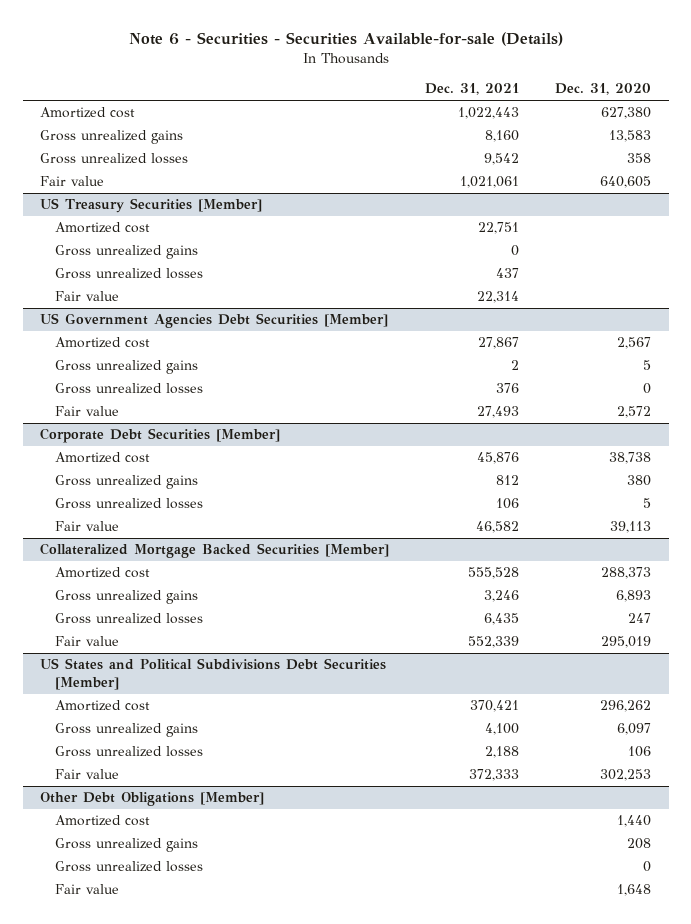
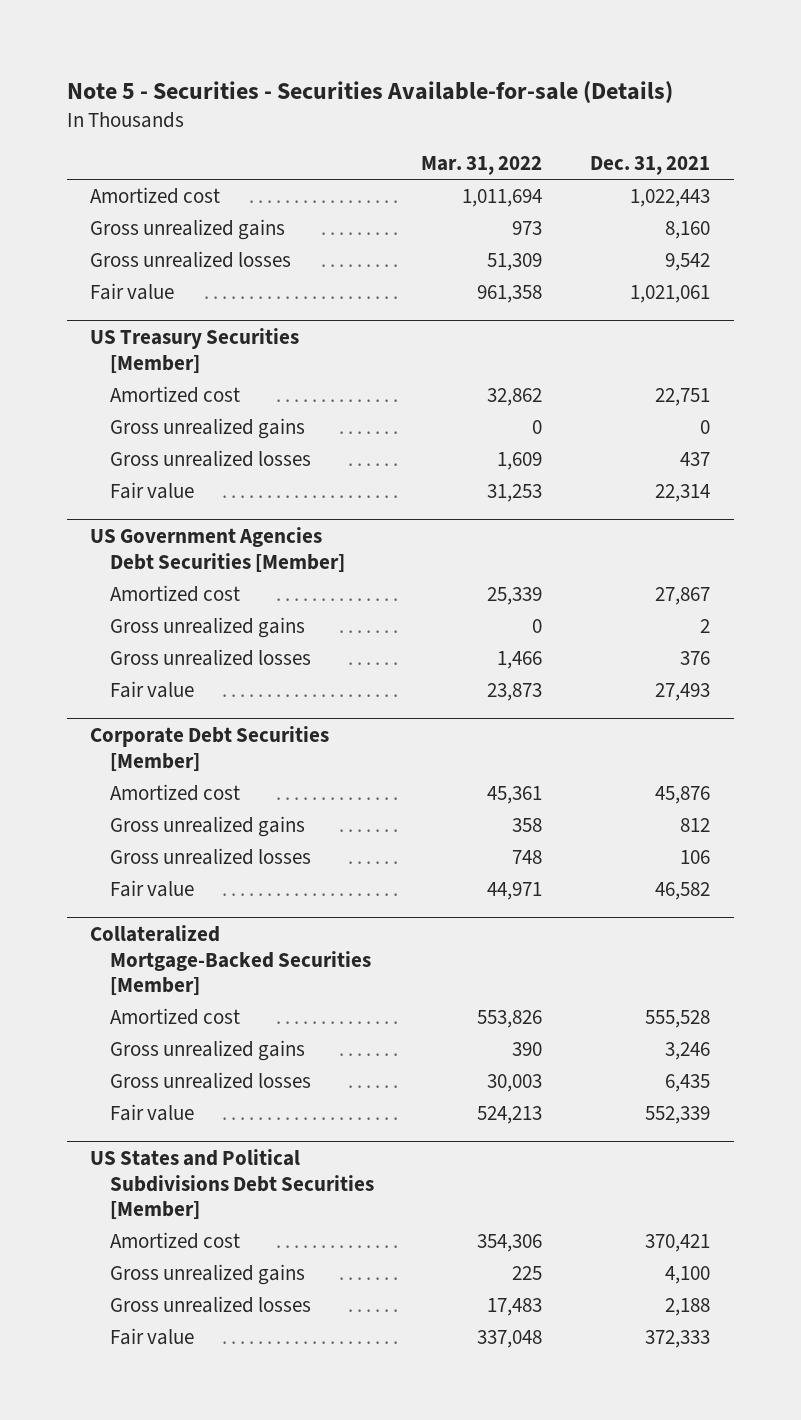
- Note 6 - Securities - Securities Available-for-sale (Details)
+ Note 5 - Securities - Securities Available-for-sale (Details)
- | Dec. 31, 2021 | Dec. 31, 2020
+ | Mar. 31, 2022 | Dec. 31, 2021
- Collateralized Mortgage Backed Securities [Member]
+ Collateralized Mortgage-Backed Securities [Member]
- Other Debt Obligations [Member]
- Amortized cost | | 1,440
- Gross unrealized gains | | 208
- Gross unrealized losses | | 0
- Fair value | | 1,648

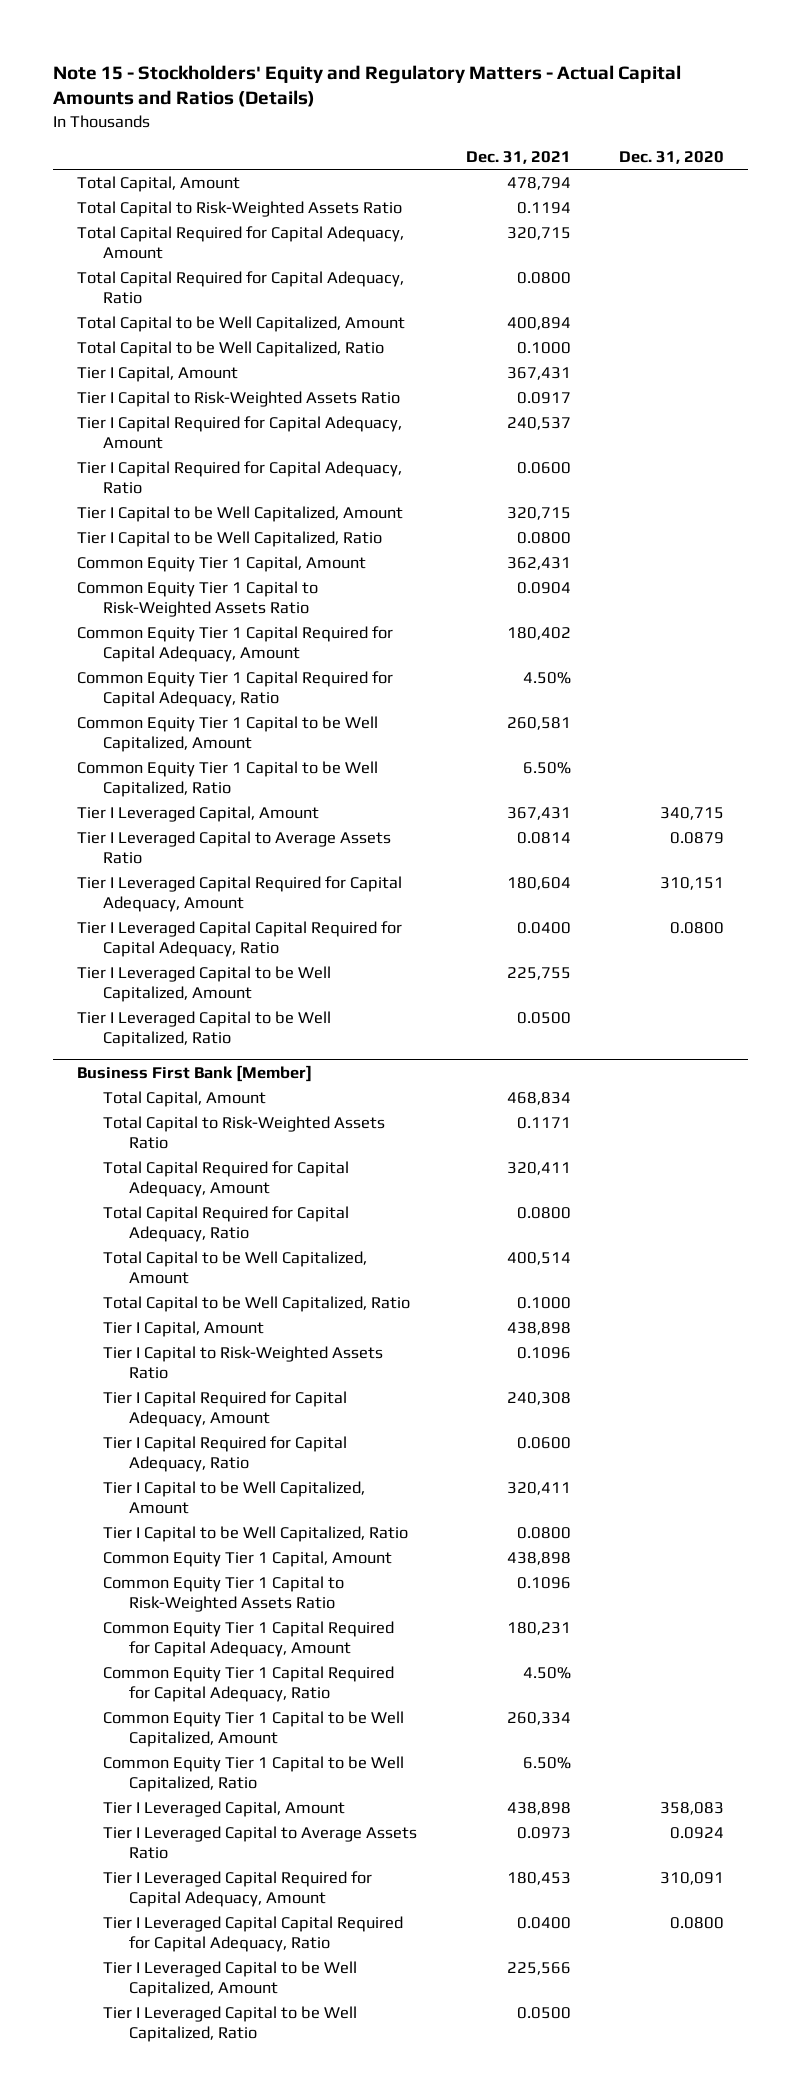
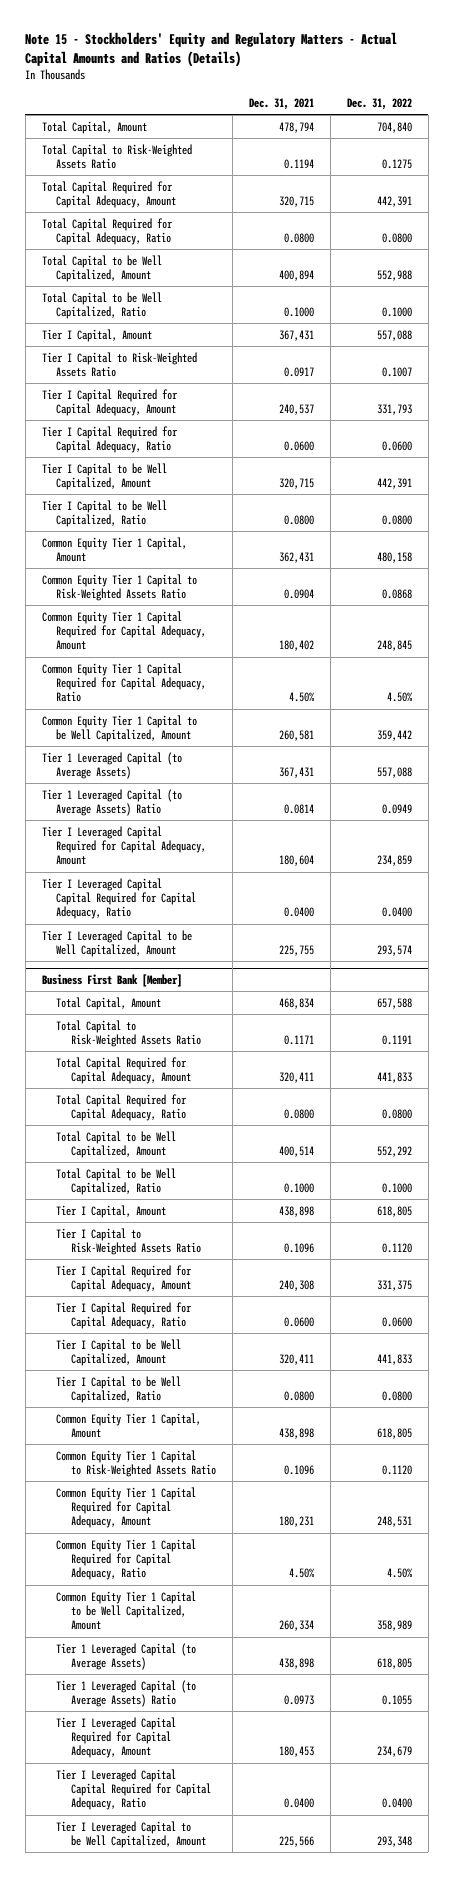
- | Dec. 31, 2021 | Dec. 31, 2020
+ | Dec. 31, 2021 | Dec. 31, 2022
- Common Equity Tier 1 Capital to be Well Capitalized, Ratio | 6.50% |
- Tier I Leveraged Capital, Amount | 367,431 | 340,715
- Tier I Leveraged Capital to Average Assets Ratio | 0.0814 | 0.0879
+ Tier 1 Leveraged Capital (to Average Assets) | 367,431 | 557,088
+ Tier 1 Leveraged Capital (to Average Assets) Ratio | 0.0814 | 0.0949
- Tier I Leveraged Capital to be Well Capitalized, Ratio | 0.0500 |
@ Business First Bank [Member]
- Common Equity Tier 1 Capital to be Well Capitalized, Ratio | 6.50% |
- Tier I Leveraged Capital, Amount | 438,898 | 358,083
- Tier I Leveraged Capital to Average Assets Ratio | 0.0973 | 0.0924
+ Tier 1 Leveraged Capital (to Average Assets) | 438,898 | 618,805
+ Tier 1 Leveraged Capital (to Average Assets) Ratio | 0.0973 | 0.1055
- Tier I Leveraged Capital to be Well Capitalized, Ratio | 0.0500 |

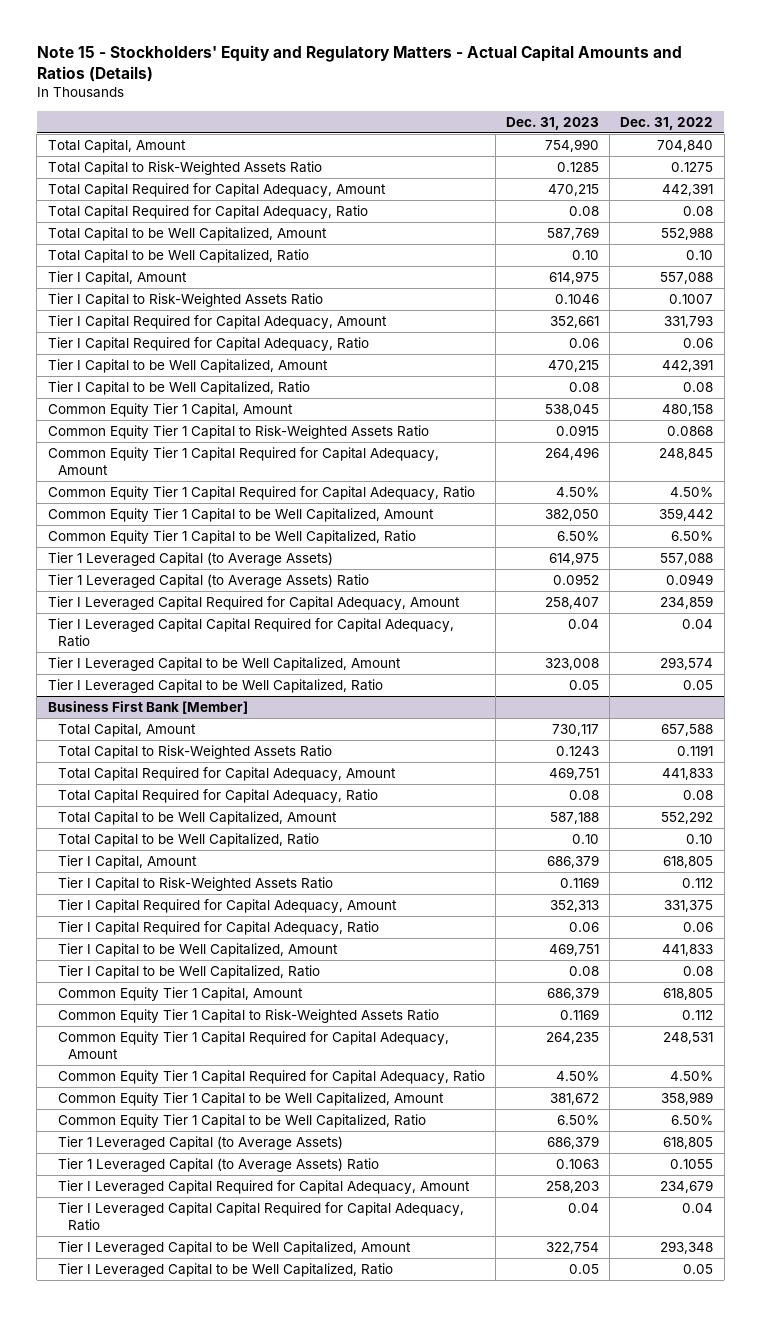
- | Dec. 31, 2021 | Dec. 31, 2022
+ | Dec. 31, 2023 | Dec. 31, 2022
- Total Capital Required for Capital Adequacy, Ratio | 0.0800 | 0.0800
+ Total Capital Required for Capital Adequacy, Ratio | 0.08 | 0.08
- Total Capital to be Well Capitalized, Ratio | 0.1000 | 0.1000
+ Total Capital to be Well Capitalized, Ratio | 0.10 | 0.10
- Tier I Capital Required for Capital Adequacy, Ratio | 0.0600 | 0.0600
+ Tier I Capital Required for Capital Adequacy, Ratio | 0.06 | 0.06
- Tier I Capital to be Well Capitalized, Ratio | 0.0800 | 0.0800
+ Tier I Capital to be Well Capitalized, Ratio | 0.08 | 0.08
+ Common Equity Tier 1 Capital to be Well Capitalized, Ratio | 6.50% | 6.50%
- Tier I Leveraged Capital Capital Required for Capital Adequacy, Ratio | 0.0400 | 0.0400
+ Tier I Leveraged Capital Capital Required for Capital Adequacy, Ratio | 0.04 | 0.04
+ Tier I Leveraged Capital to be Well Capitalized, Ratio | 0.05 | 0.05
@ Business First Bank [Member]
- Total Capital Required for Capital Adequacy, Ratio | 0.0800 | 0.0800
+ Total Capital Required for Capital Adequacy, Ratio | 0.08 | 0.08
- Total Capital to be Well Capitalized, Ratio | 0.1000 | 0.1000
+ Total Capital to be Well Capitalized, Ratio | 0.10 | 0.10
- Tier I Capital to Risk-Weighted Assets Ratio | 0.1096 | 0.1120
+ Tier I Capital to Risk-Weighted Assets Ratio | 0.1169 | 0.112
- Tier I Capital Required for Capital Adequacy, Ratio | 0.0600 | 0.0600
+ Tier I Capital Required for Capital Adequacy, Ratio | 0.06 | 0.06
- Tier I Capital to be Well Capitalized, Ratio | 0.0800 | 0.0800
+ Tier I Capital to be Well Capitalized, Ratio | 0.08 | 0.08
- Common Equity Tier 1 Capital to Risk-Weighted Assets Ratio | 0.1096 | 0.1120
+ Common Equity Tier 1 Capital to Risk-Weighted Assets Ratio | 0.1169 | 0.112
+ Common Equity Tier 1 Capital to be Well Capitalized, Ratio | 6.50% | 6.50%
- Tier I Leveraged Capital Capital Required for Capital Adequacy, Ratio | 0.0400 | 0.0400
+ Tier I Leveraged Capital Capital Required for Capital Adequacy, Ratio | 0.04 | 0.04
+ Tier I Leveraged Capital to be Well Capitalized, Ratio | 0.05 | 0.05

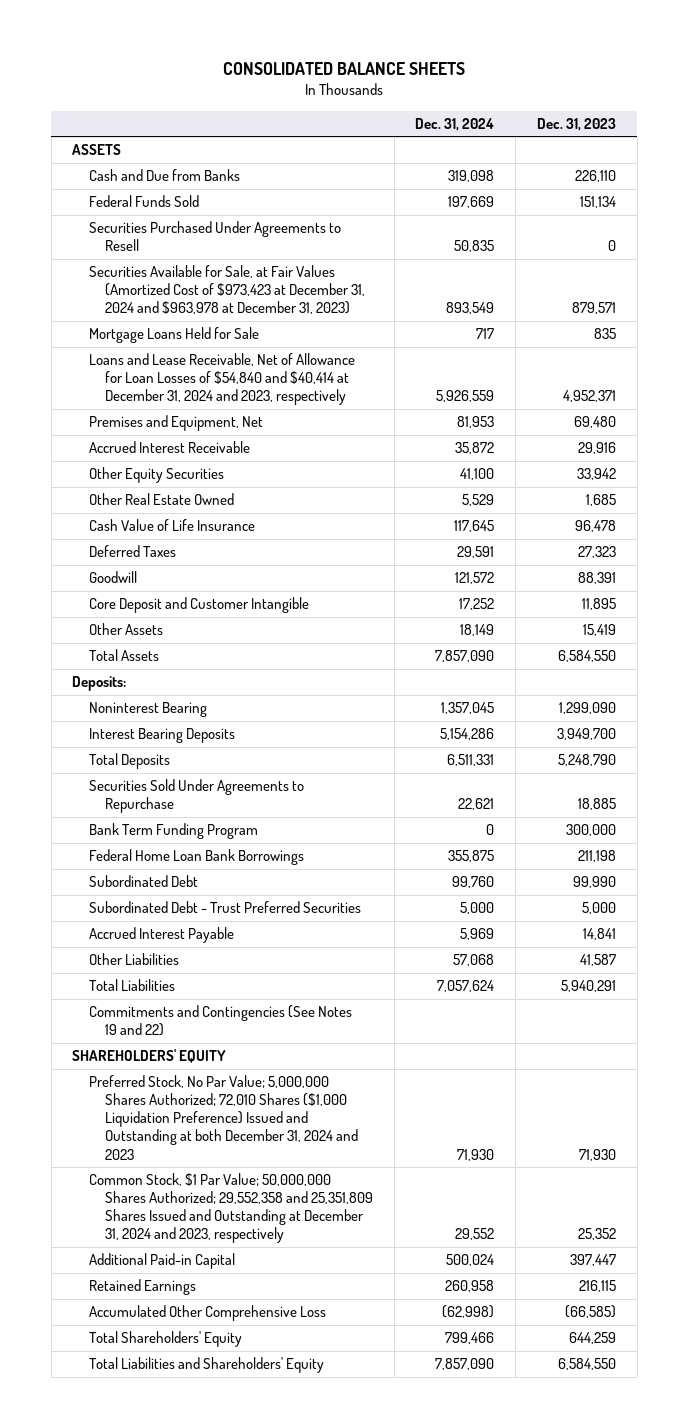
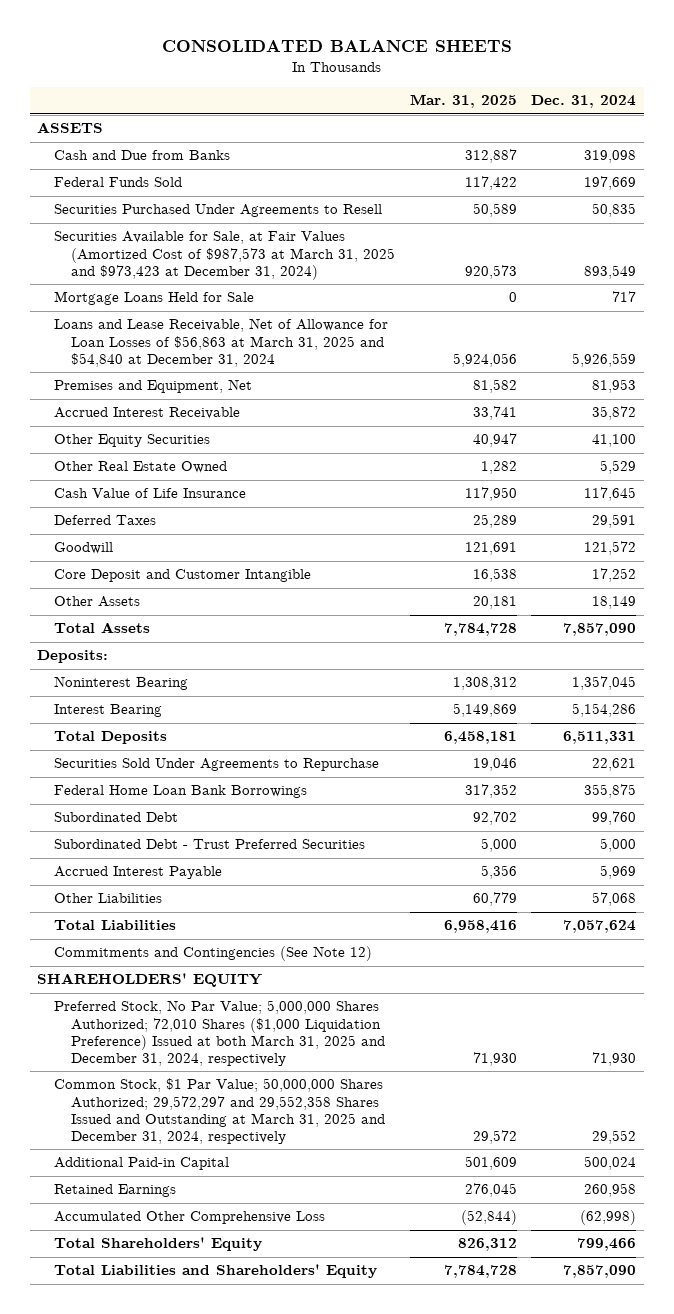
- | Dec. 31, 2024 | Dec. 31, 2023
+ | Mar. 31, 2025 | Dec. 31, 2024
- Securities Available for Sale, at Fair Values (Amortized Cost of $973,423 at December 31, 2024 and $963,978 at December 31, 2023) | 893,549 | 879,571
+ Securities Available for Sale, at Fair Values (Amortized Cost of $987,573 at March 31, 2025 and $973,423 at December 31, 2024) | 920,573 | 893,549
- Loans and Lease Receivable, Net of Allowance for Loan Losses of $54,840 and $40,414 at December 31, 2024 and 2023, respectively | 5,926,559 | 4,952,371
+ Loans and Lease Receivable, Net of Allowance for Loan Losses of $56,863 at March 31, 2025 and $54,840 at December 31, 2024 | 5,924,056 | 5,926,559
- Interest Bearing Deposits | 5,154,286 | 3,949,700
+ Interest Bearing | 5,149,869 | 5,154,286
- Bank Term Funding Program | 0 | 300,000
- Commitments and Contingencies (See Notes 19 and 22)
+ Commitments and Contingencies (See Note 12)
- Preferred Stock, No Par Value; 5,000,000 Shares Authorized; 72,010 Shares ($1,000 Liquidation Preference) Issued and Outstanding at both December 31, 2024 and 2023 | 71,930 | 71,930
- Common Stock, $1 Par Value; 50,000,000 Shares Authorized; 29,552,358 and 25,351,809 Shares Issued and Outstanding at December 31, 2024 and 2023, respectively | 29,552 | 25,352
+ Preferred Stock, No Par Value; 5,000,000 Shares Authorized; 72,010 Shares ($1,000 Liquidation Preference) Issued at both March 31, 2025 and December 31, 2024, respectively | 71,930 | 71,930
+ Common Stock, $1 Par Value; 50,000,000 Shares Authorized; 29,572,297 and 29,552,358 Shares Issued and Outstanding at March 31, 2025 and December 31, 2024, respectively | 29,572 | 29,552

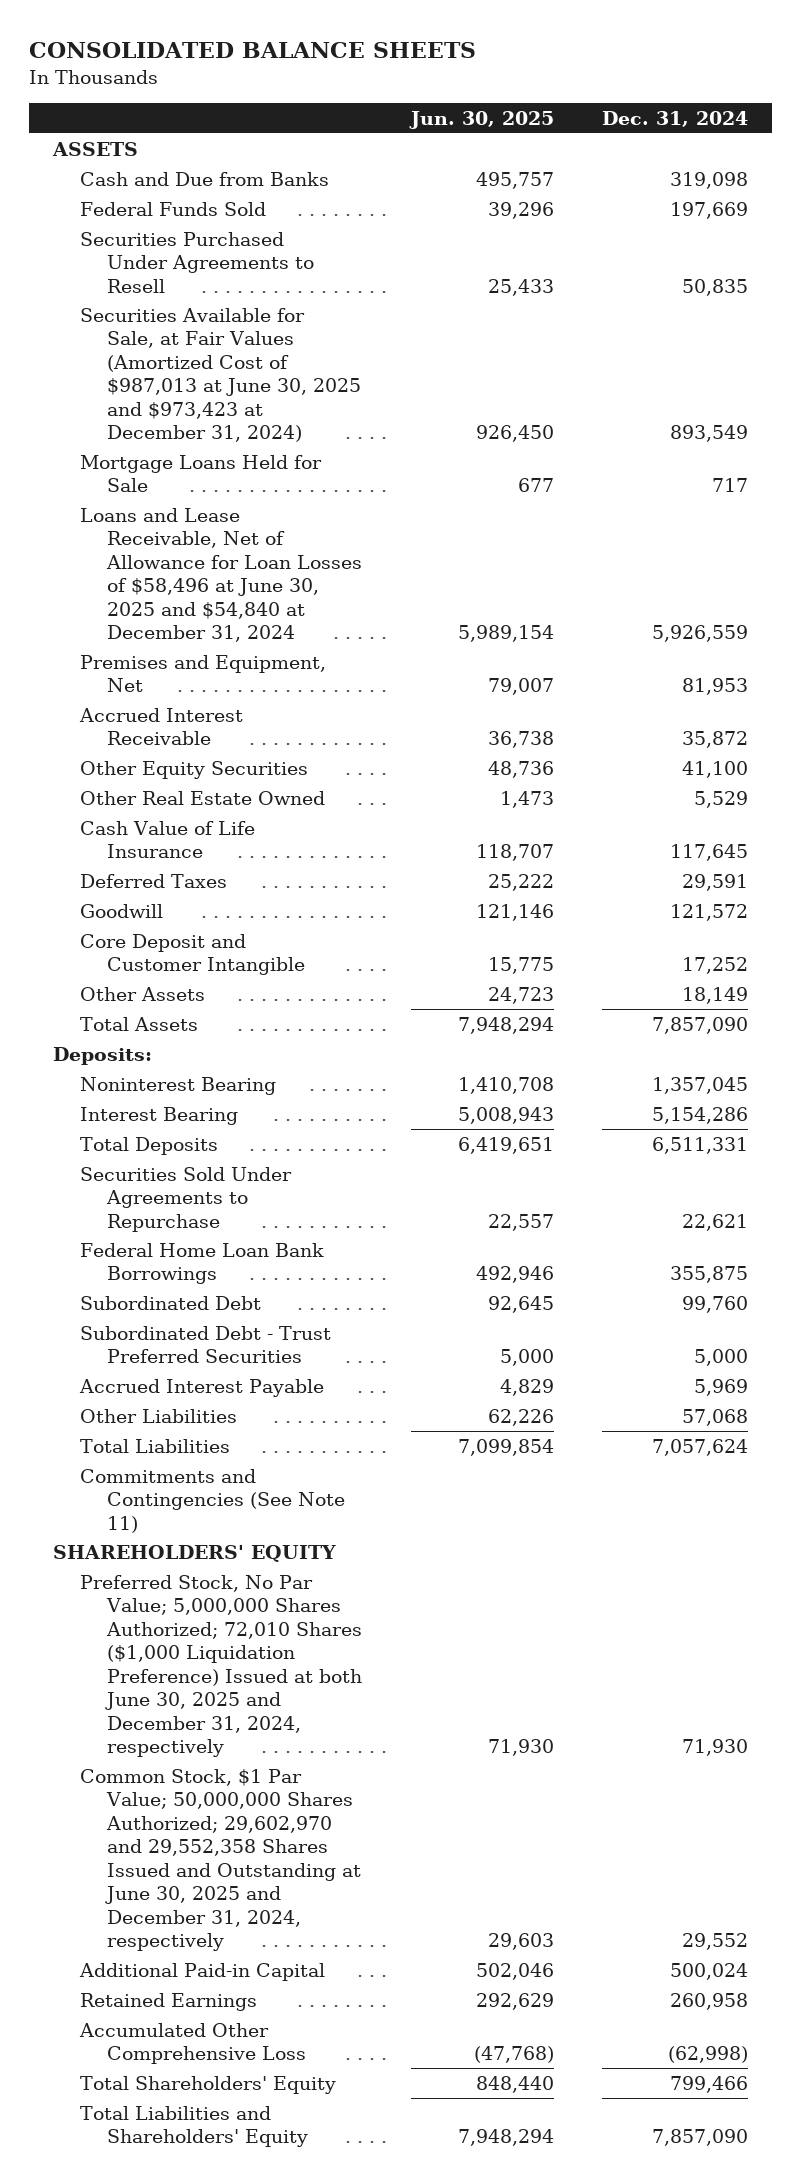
- | Mar. 31, 2025 | Dec. 31, 2024
+ | Jun. 30, 2025 | Dec. 31, 2024
- Securities Available for Sale, at Fair Values (Amortized Cost of $987,573 at March 31, 2025 and $973,423 at December 31, 2024) | 920,573 | 893,549
+ Securities Available for Sale, at Fair Values (Amortized Cost of $987,013 at June 30, 2025 and $973,423 at December 31, 2024) | 926,450 | 893,549
- Loans and Lease Receivable, Net of Allowance for Loan Losses of $56,863 at March 31, 2025 and $54,840 at December 31, 2024 | 5,924,056 | 5,926,559
+ Loans and Lease Receivable, Net of Allowance for Loan Losses of $58,496 at June 30, 2025 and $54,840 at December 31, 2024 | 5,989,154 | 5,926,559
- Commitments and Contingencies (See Note 12)
+ Commitments and Contingencies (See Note 11)
- Preferred Stock, No Par Value; 5,000,000 Shares Authorized; 72,010 Shares ($1,000 Liquidation Preference) Issued at both March 31, 2025 and December 31, 2024, respectively | 71,930 | 71,930
- Common Stock, $1 Par Value; 50,000,000 Shares Authorized; 29,572,297 and 29,552,358 Shares Issued and Outstanding at March 31, 2025 and December 31, 2024, respectively | 29,572 | 29,552
+ Preferred Stock, No Par Value; 5,000,000 Shares Authorized; 72,010 Shares ($1,000 Liquidation Preference) Issued at both June 30, 2025 and December 31, 2024, respectively | 71,930 | 71,930
+ Common Stock, $1 Par Value; 50,000,000 Shares Authorized; 29,602,970 and 29,552,358 Shares Issued and Outstanding at June 30, 2025 and December 31, 2024, respectively | 29,603 | 29,552

